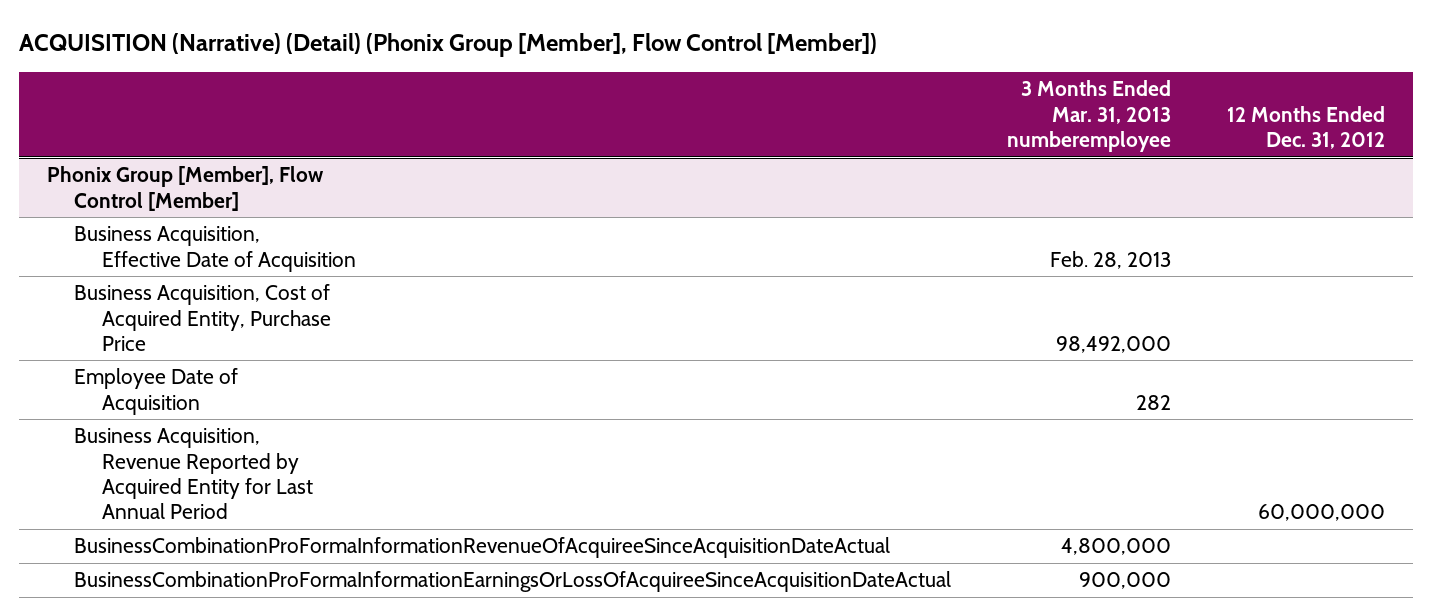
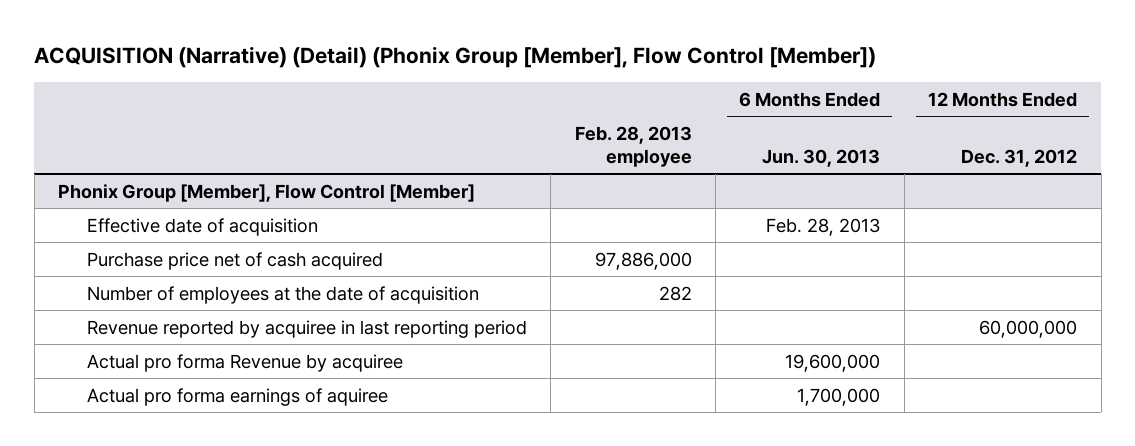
- | 3 Months Ended Mar. 31, 2013 numberemployee | 12 Months Ended Dec. 31, 2012
+ | Feb. 28, 2013 employee | 6 Months Ended Jun. 30, 2013 | 12 Months Ended Dec. 31, 2012
@ Phonix Group [Member], Flow Control [Member]
- Business Acquisition, Effective Date of Acquisition | Feb. 28, 2013 |
- Business Acquisition, Cost of Acquired Entity, Purchase Price | 98,492,000 |
- Employee Date of Acquisition | 282 |
- Business Acquisition, Revenue Reported by Acquired Entity for Last Annual Period | | 60,000,000
- BusinessCombinationProFormaInformationRevenueOfAcquireeSinceAcquisitionDateActual | 4,800,000 |
- BusinessCombinationProFormaInformationEarningsOrLossOfAcquireeSinceAcquisitionDateActual | 900,000 |
+ Effective date of acquisition | | Feb. 28, 2013 |
+ Purchase price net of cash acquired | 97,886,000 | |
+ Number of employees at the date of acquisition | 282 | |
+ Revenue reported by acquiree in last reporting period | | | 60,000,000
+ Actual pro forma Revenue by acquiree | | 19,600,000 |
+ Actual pro forma earnings of aquiree | | 1,700,000 |

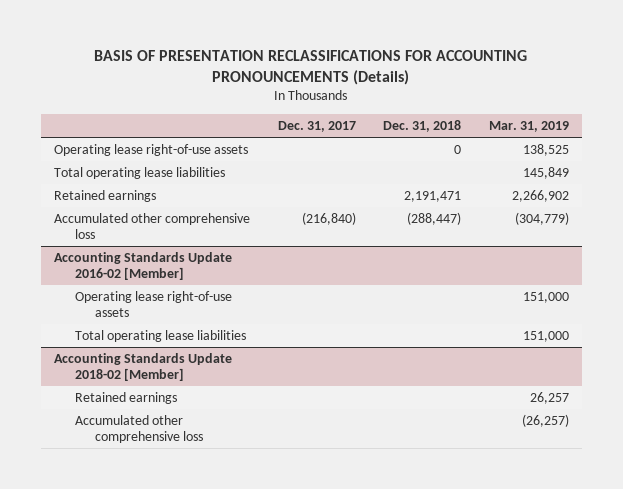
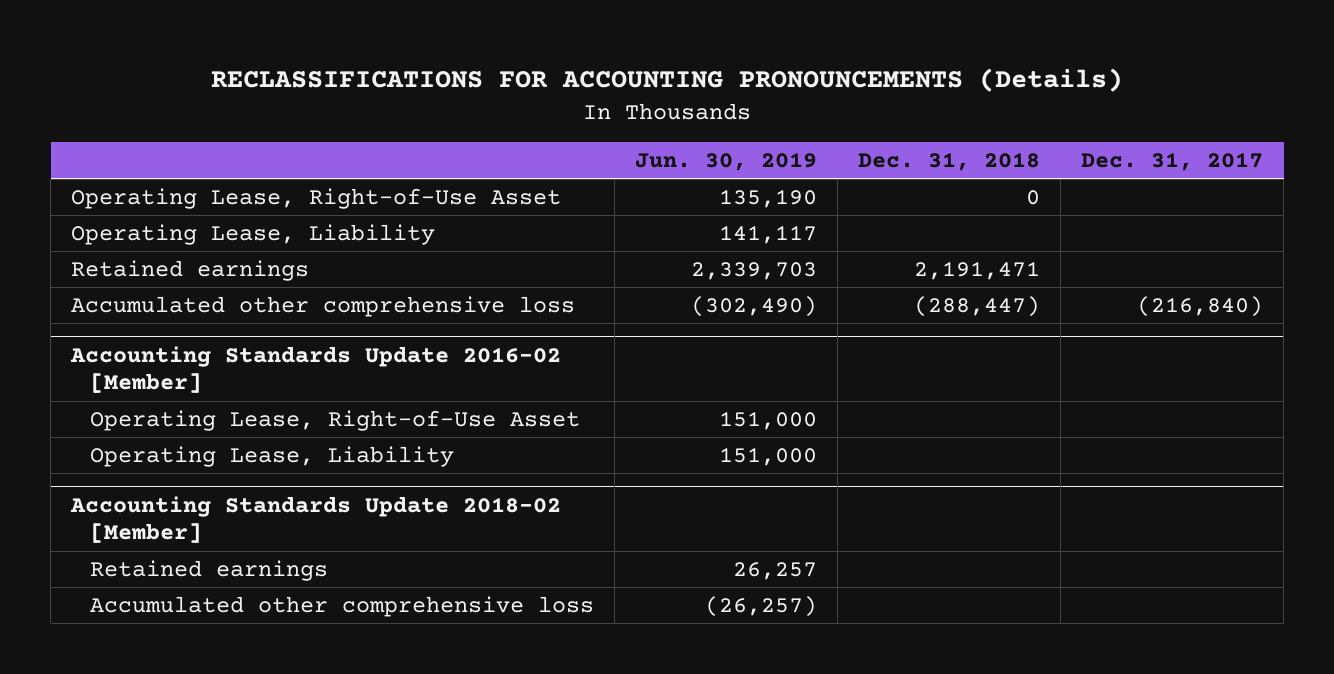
- BASIS OF PRESENTATION RECLASSIFICATIONS FOR ACCOUNTING PRONOUNCEMENTS (Details)
+ RECLASSIFICATIONS FOR ACCOUNTING PRONOUNCEMENTS (Details)
- | Dec. 31, 2017 | Dec. 31, 2018 | Mar. 31, 2019
+ | Jun. 30, 2019 | Dec. 31, 2018 | Dec. 31, 2017
- Operating lease right-of-use assets | | 0 | 138,525
- Total operating lease liabilities | | | 145,849
+ Operating Lease, Right-of-Use Asset | 135,190 | 0 |
+ Operating Lease, Liability | 141,117 | |
@ Accounting Standards Update 2016-02 [Member]
- Operating lease right-of-use assets | | | 151,000
- Total operating lease liabilities | | | 151,000
+ Operating Lease, Right-of-Use Asset | 151,000 | |
+ Operating Lease, Liability | 151,000 | |

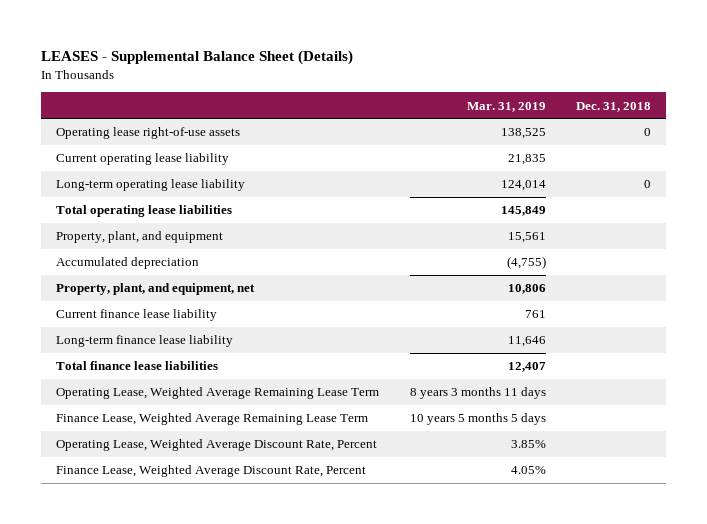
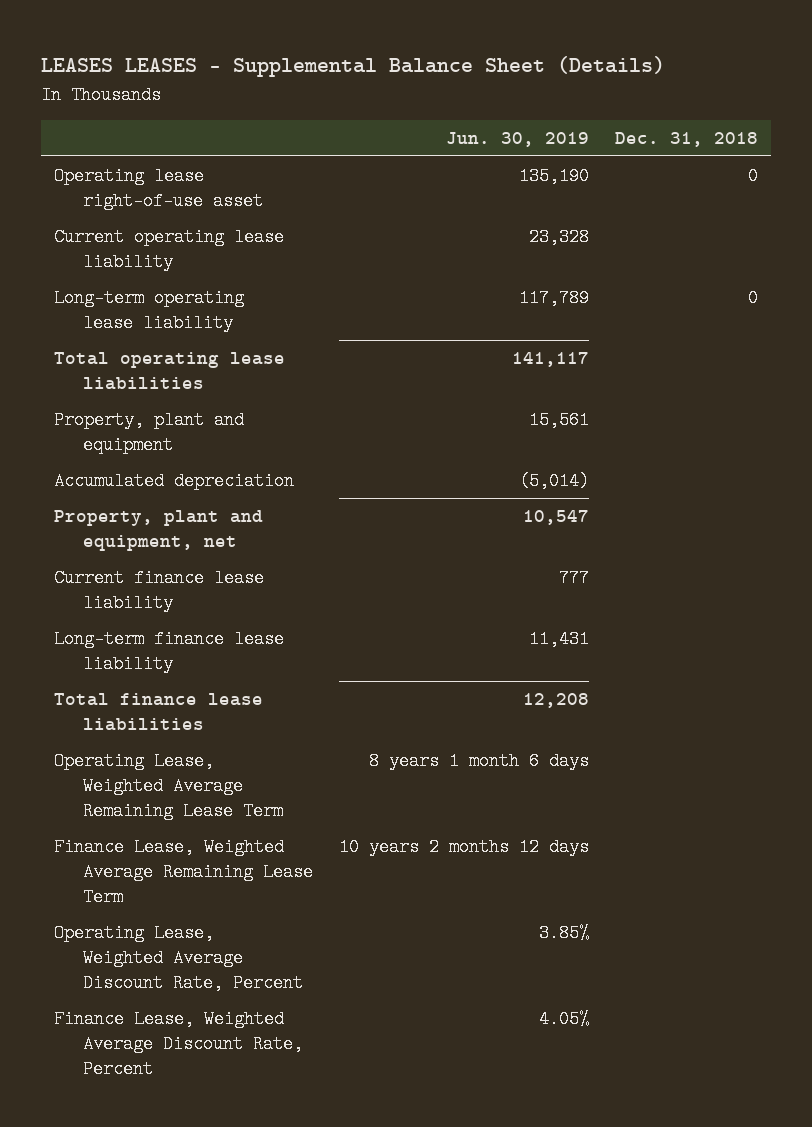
- LEASES - Supplemental Balance Sheet (Details)
+ LEASES LEASES - Supplemental Balance Sheet (Details)
- | Mar. 31, 2019 | Dec. 31, 2018
+ | Jun. 30, 2019 | Dec. 31, 2018
- Operating lease right-of-use assets | 138,525 | 0
+ Operating lease right-of-use asset | 135,190 | 0
- Property, plant, and equipment | 15,561 |
+ Property, plant and equipment | 15,561 |
- Property, plant, and equipment, net | 10,806 |
+ Property, plant and equipment, net | 10,547 |

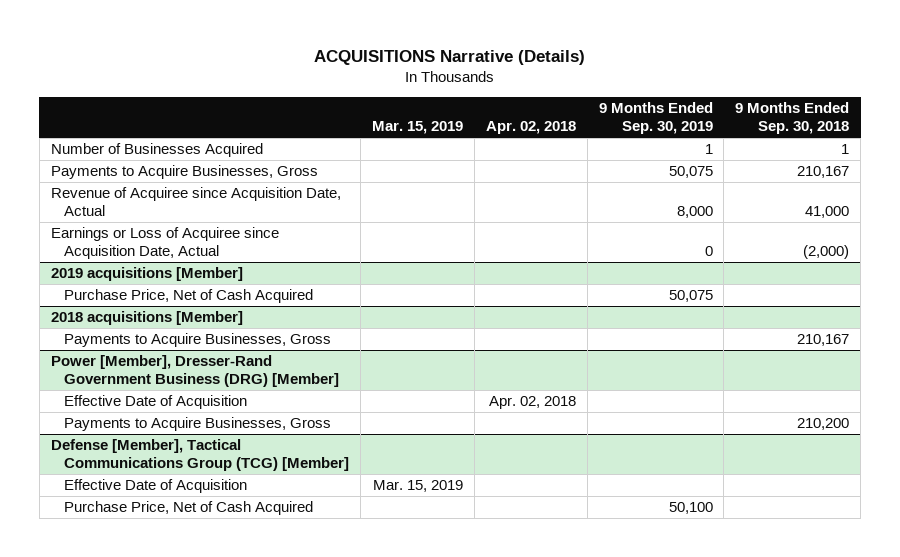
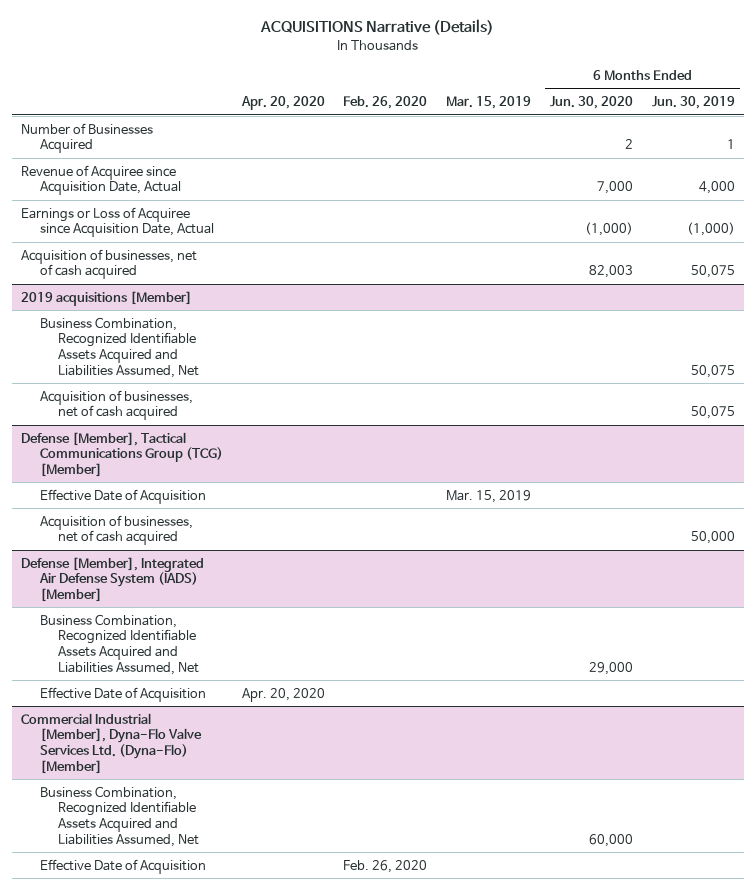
- | Mar. 15, 2019 | Apr. 02, 2018 | 9 Months Ended Sep. 30, 2019 | 9 Months Ended Sep. 30, 2018
+ | Apr. 20, 2020 | Feb. 26, 2020 | Mar. 15, 2019 | 6 Months Ended Jun. 30, 2020 | 6 Months Ended Jun. 30, 2019
- Payments to Acquire Businesses, Gross | | | 50,075 | 210,167
+ Acquisition of businesses, net of cash acquired | | | | 82,003 | 50,075
@ 2019 acquisitions [Member]
- Purchase Price, Net of Cash Acquired | | | 50,075 |
- 2018 acquisitions [Member]
- Payments to Acquire Businesses, Gross | | | | 210,167
- Power [Member], Dresser-Rand Government Business (DRG) [Member]
- Effective Date of Acquisition | | Apr. 02, 2018 | |
- Payments to Acquire Businesses, Gross | | | | 210,200
@ 2019 acquisitions [Member]
+ Business Combination, Recognized Identifiable Assets Acquired and Liabilities Assumed, Net | | | | | 50,075
+ Acquisition of businesses, net of cash acquired | | | | | 50,075
@ Defense [Member], Tactical Communications Group (TCG) [Member]
- Purchase Price, Net of Cash Acquired | | | 50,100 |
+ Acquisition of businesses, net of cash acquired | | | | | 50,000
+ Defense [Member], Integrated Air Defense System (IADS) [Member]
+ Business Combination, Recognized Identifiable Assets Acquired and Liabilities Assumed, Net | | | | 29,000 |
+ Effective Date of Acquisition | Apr. 20, 2020 | | | |
+ Commercial Industrial [Member], Dyna-Flo Valve Services Ltd. (Dyna-Flo) [Member]
+ Business Combination, Recognized Identifiable Assets Acquired and Liabilities Assumed, Net | | | | 60,000 |
+ Effective Date of Acquisition | | Feb. 26, 2020 | | |

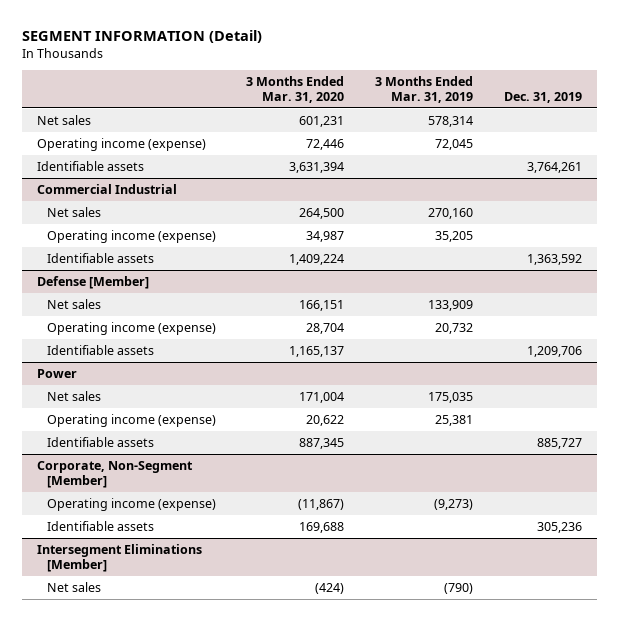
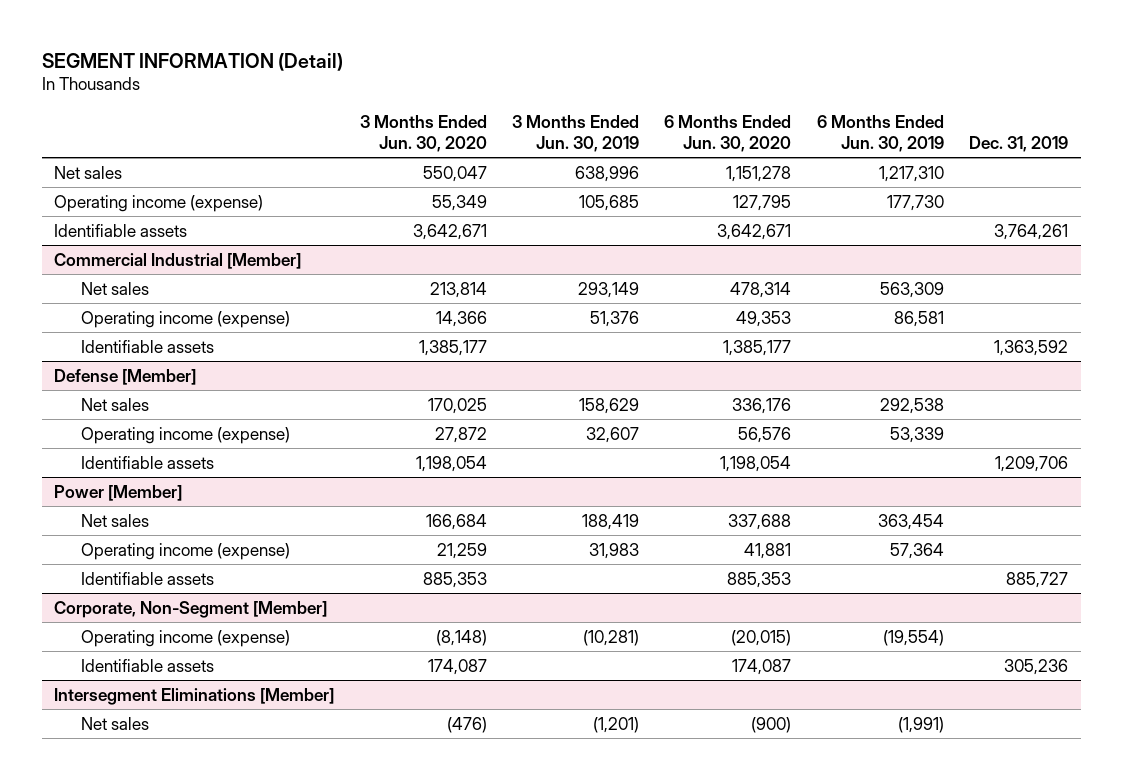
- | 3 Months Ended Mar. 31, 2020 | 3 Months Ended Mar. 31, 2019 | Dec. 31, 2019
+ | 3 Months Ended Jun. 30, 2020 | 3 Months Ended Jun. 30, 2019 | 6 Months Ended Jun. 30, 2020 | 6 Months Ended Jun. 30, 2019 | Dec. 31, 2019
- Commercial Industrial
+ Commercial Industrial [Member]
- Power
+ Power [Member]

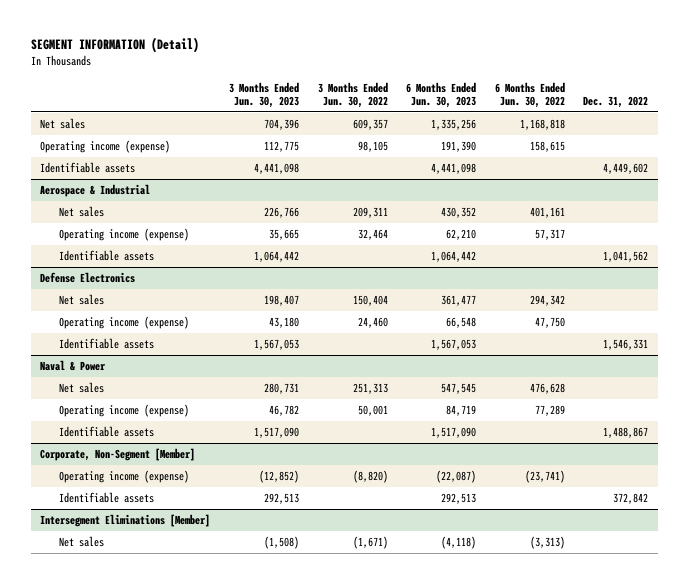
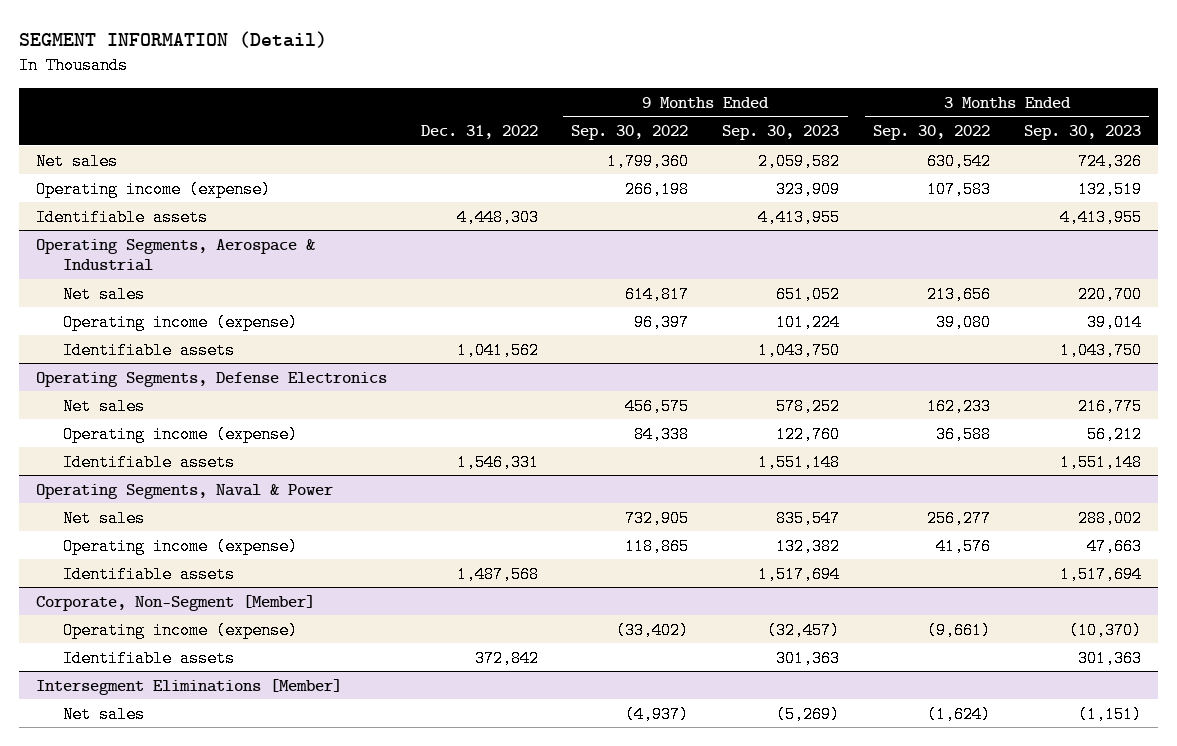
- | 3 Months Ended Jun. 30, 2023 | 3 Months Ended Jun. 30, 2022 | 6 Months Ended Jun. 30, 2023 | 6 Months Ended Jun. 30, 2022 | Dec. 31, 2022
+ | Dec. 31, 2022 | 9 Months Ended Sep. 30, 2022 | 9 Months Ended Sep. 30, 2023 | 3 Months Ended Sep. 30, 2022 | 3 Months Ended Sep. 30, 2023
- Identifiable assets | 4,441,098 | | 4,441,098 | | 4,449,602
- Aerospace & Industrial
+ Identifiable assets | 4,448,303 | | 4,413,955 | | 4,413,955
+ Operating Segments, Aerospace & Industrial
- Defense Electronics
+ Operating Segments, Defense Electronics
- Naval & Power
+ Operating Segments, Naval & Power
- Identifiable assets | 1,517,090 | | 1,517,090 | | 1,488,867
+ Identifiable assets | 1,487,568 | | 1,517,694 | | 1,517,694

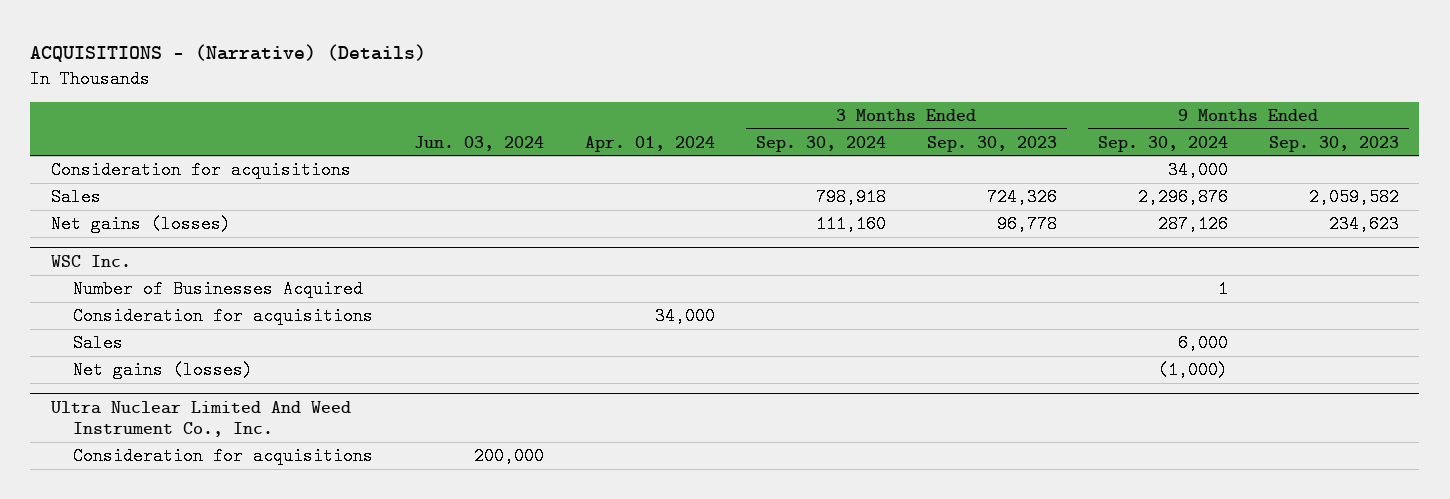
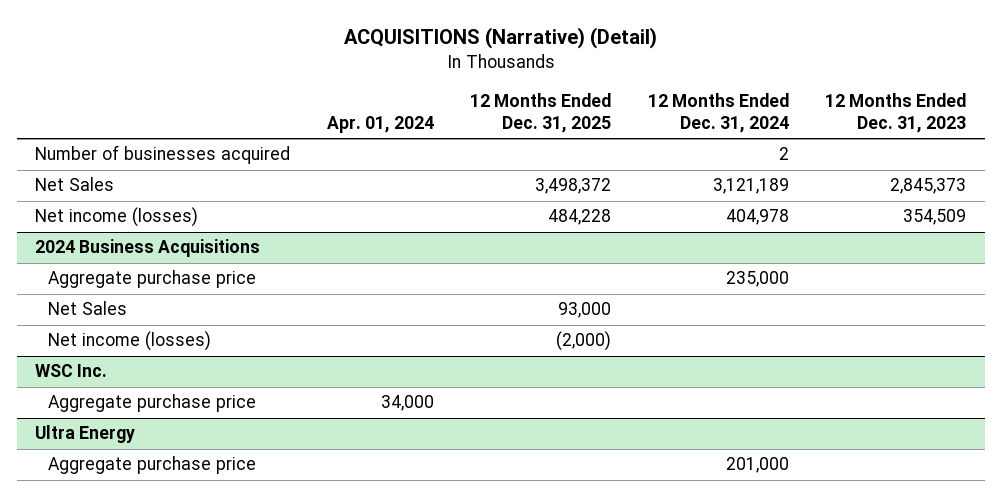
- ACQUISITIONS - (Narrative) (Details)
+ ACQUISITIONS (Narrative) (Detail)
- | Jun. 03, 2024 | Apr. 01, 2024 | 3 Months Ended Sep. 30, 2024 | 3 Months Ended Sep. 30, 2023 | 9 Months Ended Sep. 30, 2024 | 9 Months Ended Sep. 30, 2023
+ | Apr. 01, 2024 | 12 Months Ended Dec. 31, 2025 | 12 Months Ended Dec. 31, 2024 | 12 Months Ended Dec. 31, 2023
- Consideration for acquisitions | | | | | 34,000 |
- Sales | | | 798,918 | 724,326 | 2,296,876 | 2,059,582
- Net gains (losses) | | | 111,160 | 96,778 | 287,126 | 234,623
+ Number of businesses acquired | | | 2 |
+ Net Sales | | 3,498,372 | 3,121,189 | 2,845,373
+ Net income (losses) | | 484,228 | 404,978 | 354,509
+ 2024 Business Acquisitions
+ Aggregate purchase price | | | 235,000 |
+ Net Sales | | 93,000 | |
+ Net income (losses) | | (2,000) | |
@ WSC Inc.
- Number of Businesses Acquired | | | | | 1 |
- Consideration for acquisitions | | 34,000 | | | |
- Sales | | | | | 6,000 |
- Net gains (losses) | | | | | (1,000) |
- Ultra Nuclear Limited And Weed Instrument Co., Inc.
- Consideration for acquisitions | 200,000 | | | | |
@ WSC Inc.
+ Aggregate purchase price | 34,000 | | |
+ Ultra Energy
+ Aggregate purchase price | | | 201,000 |

